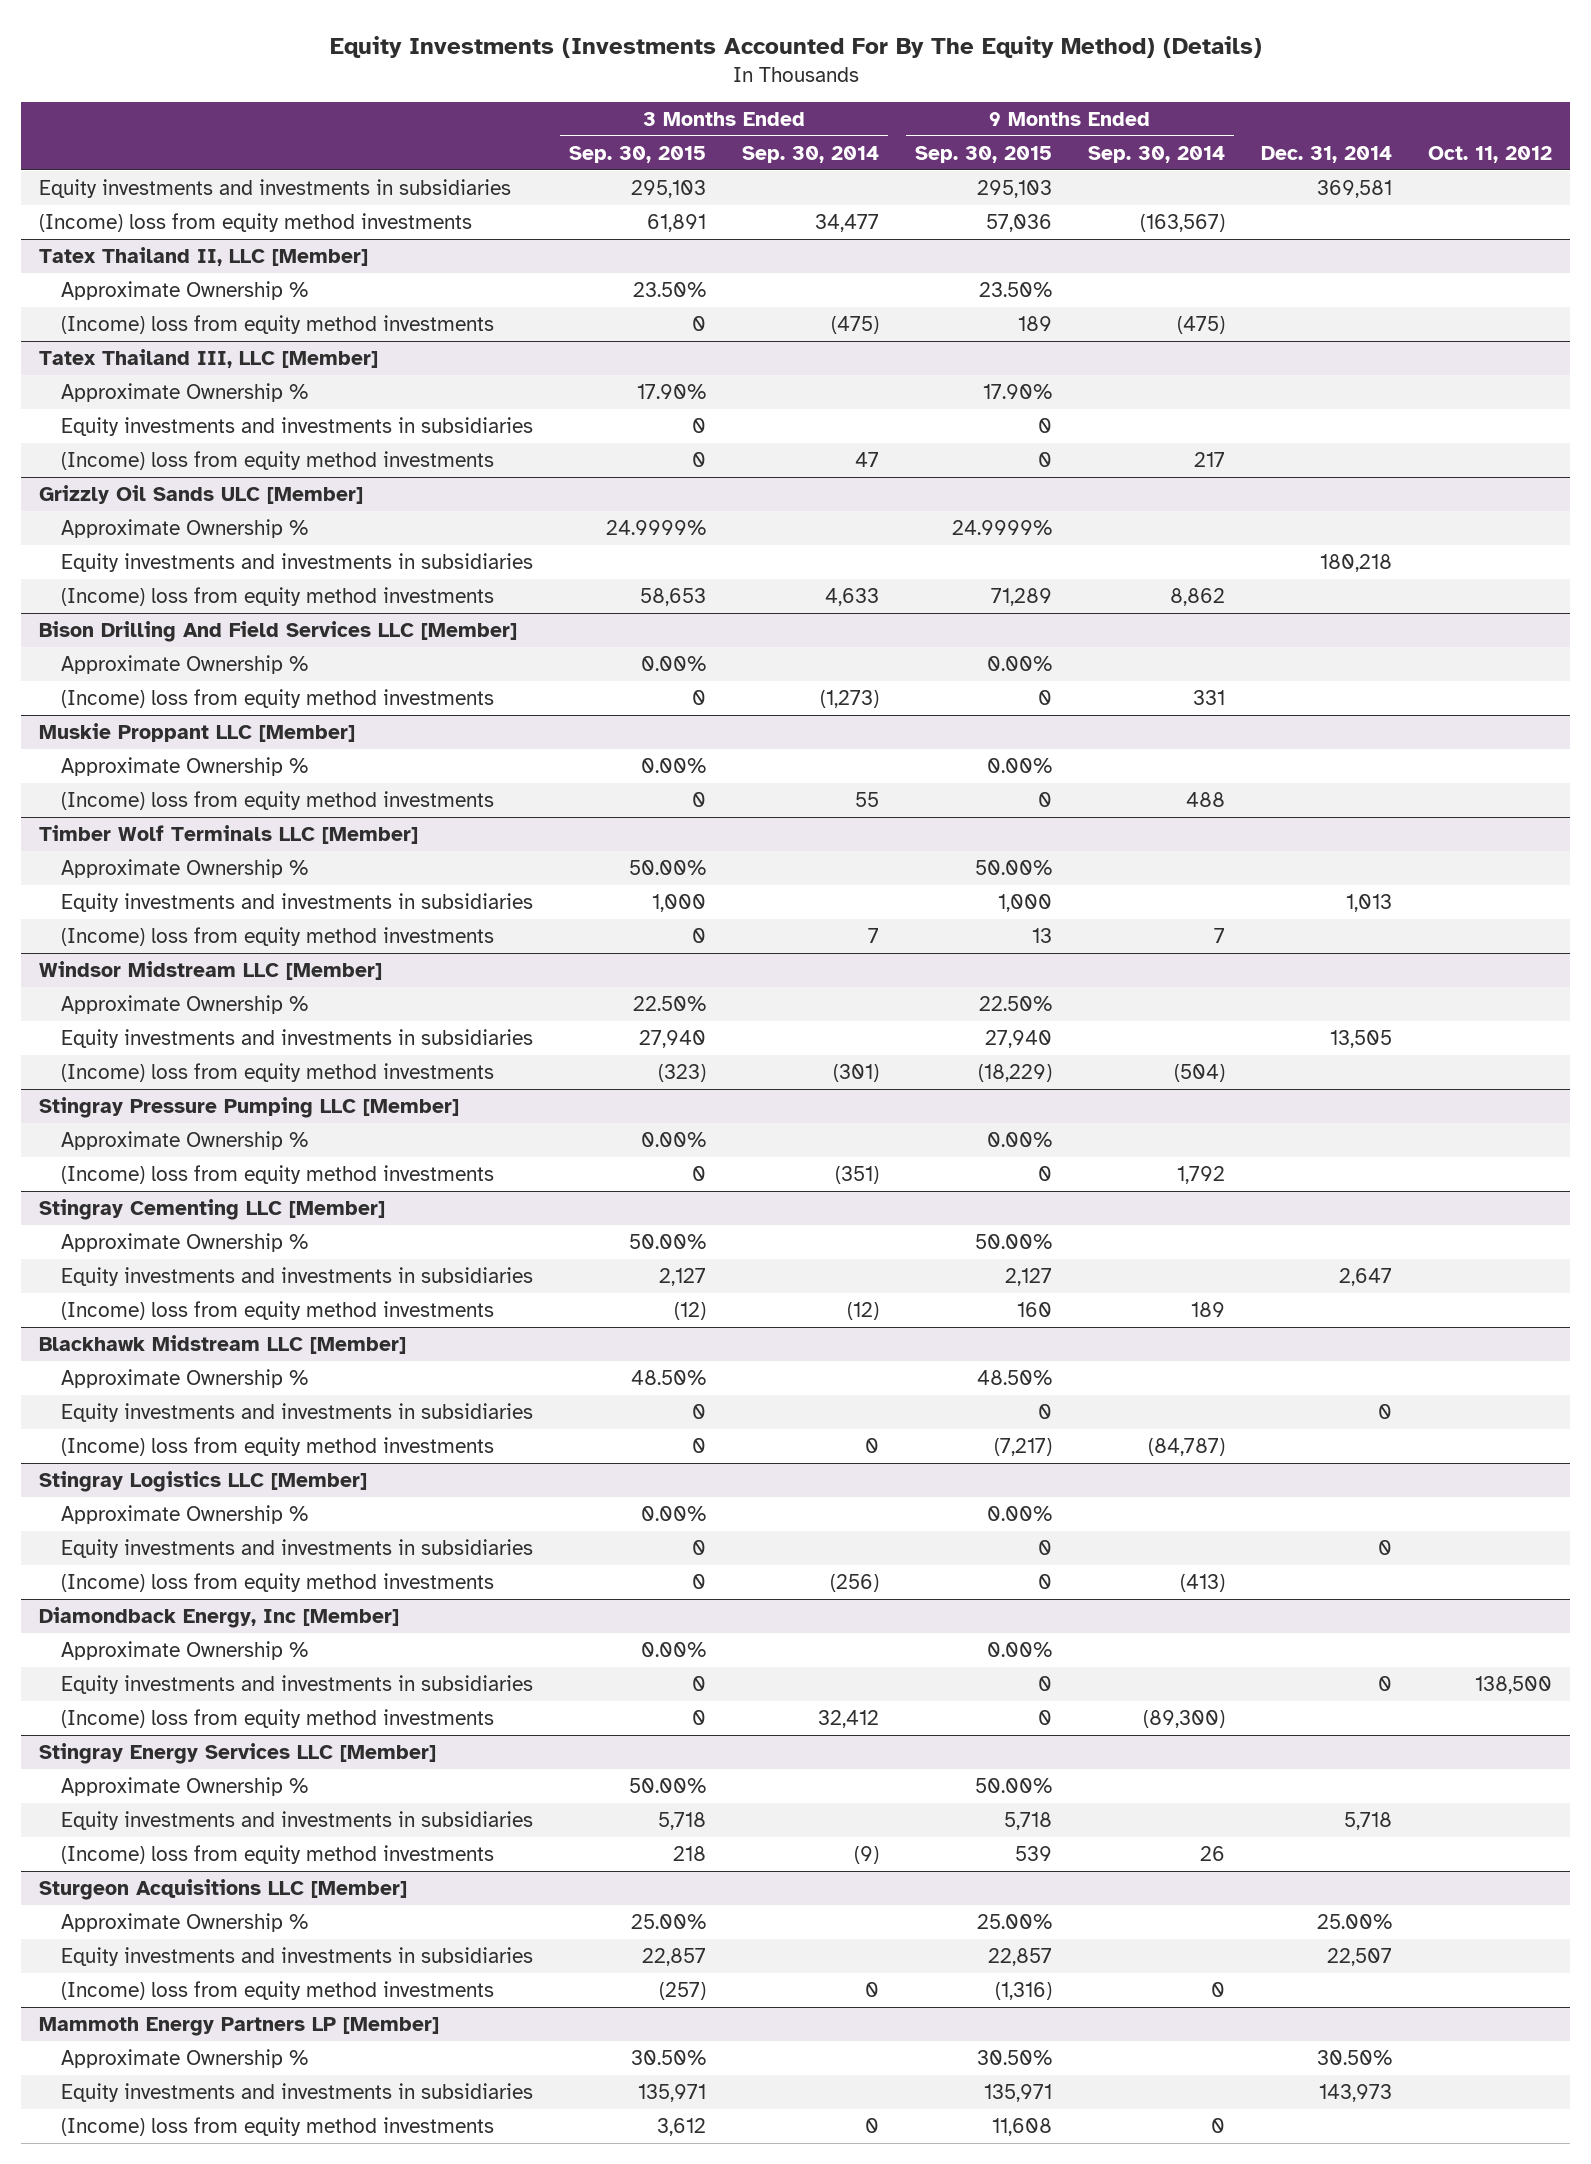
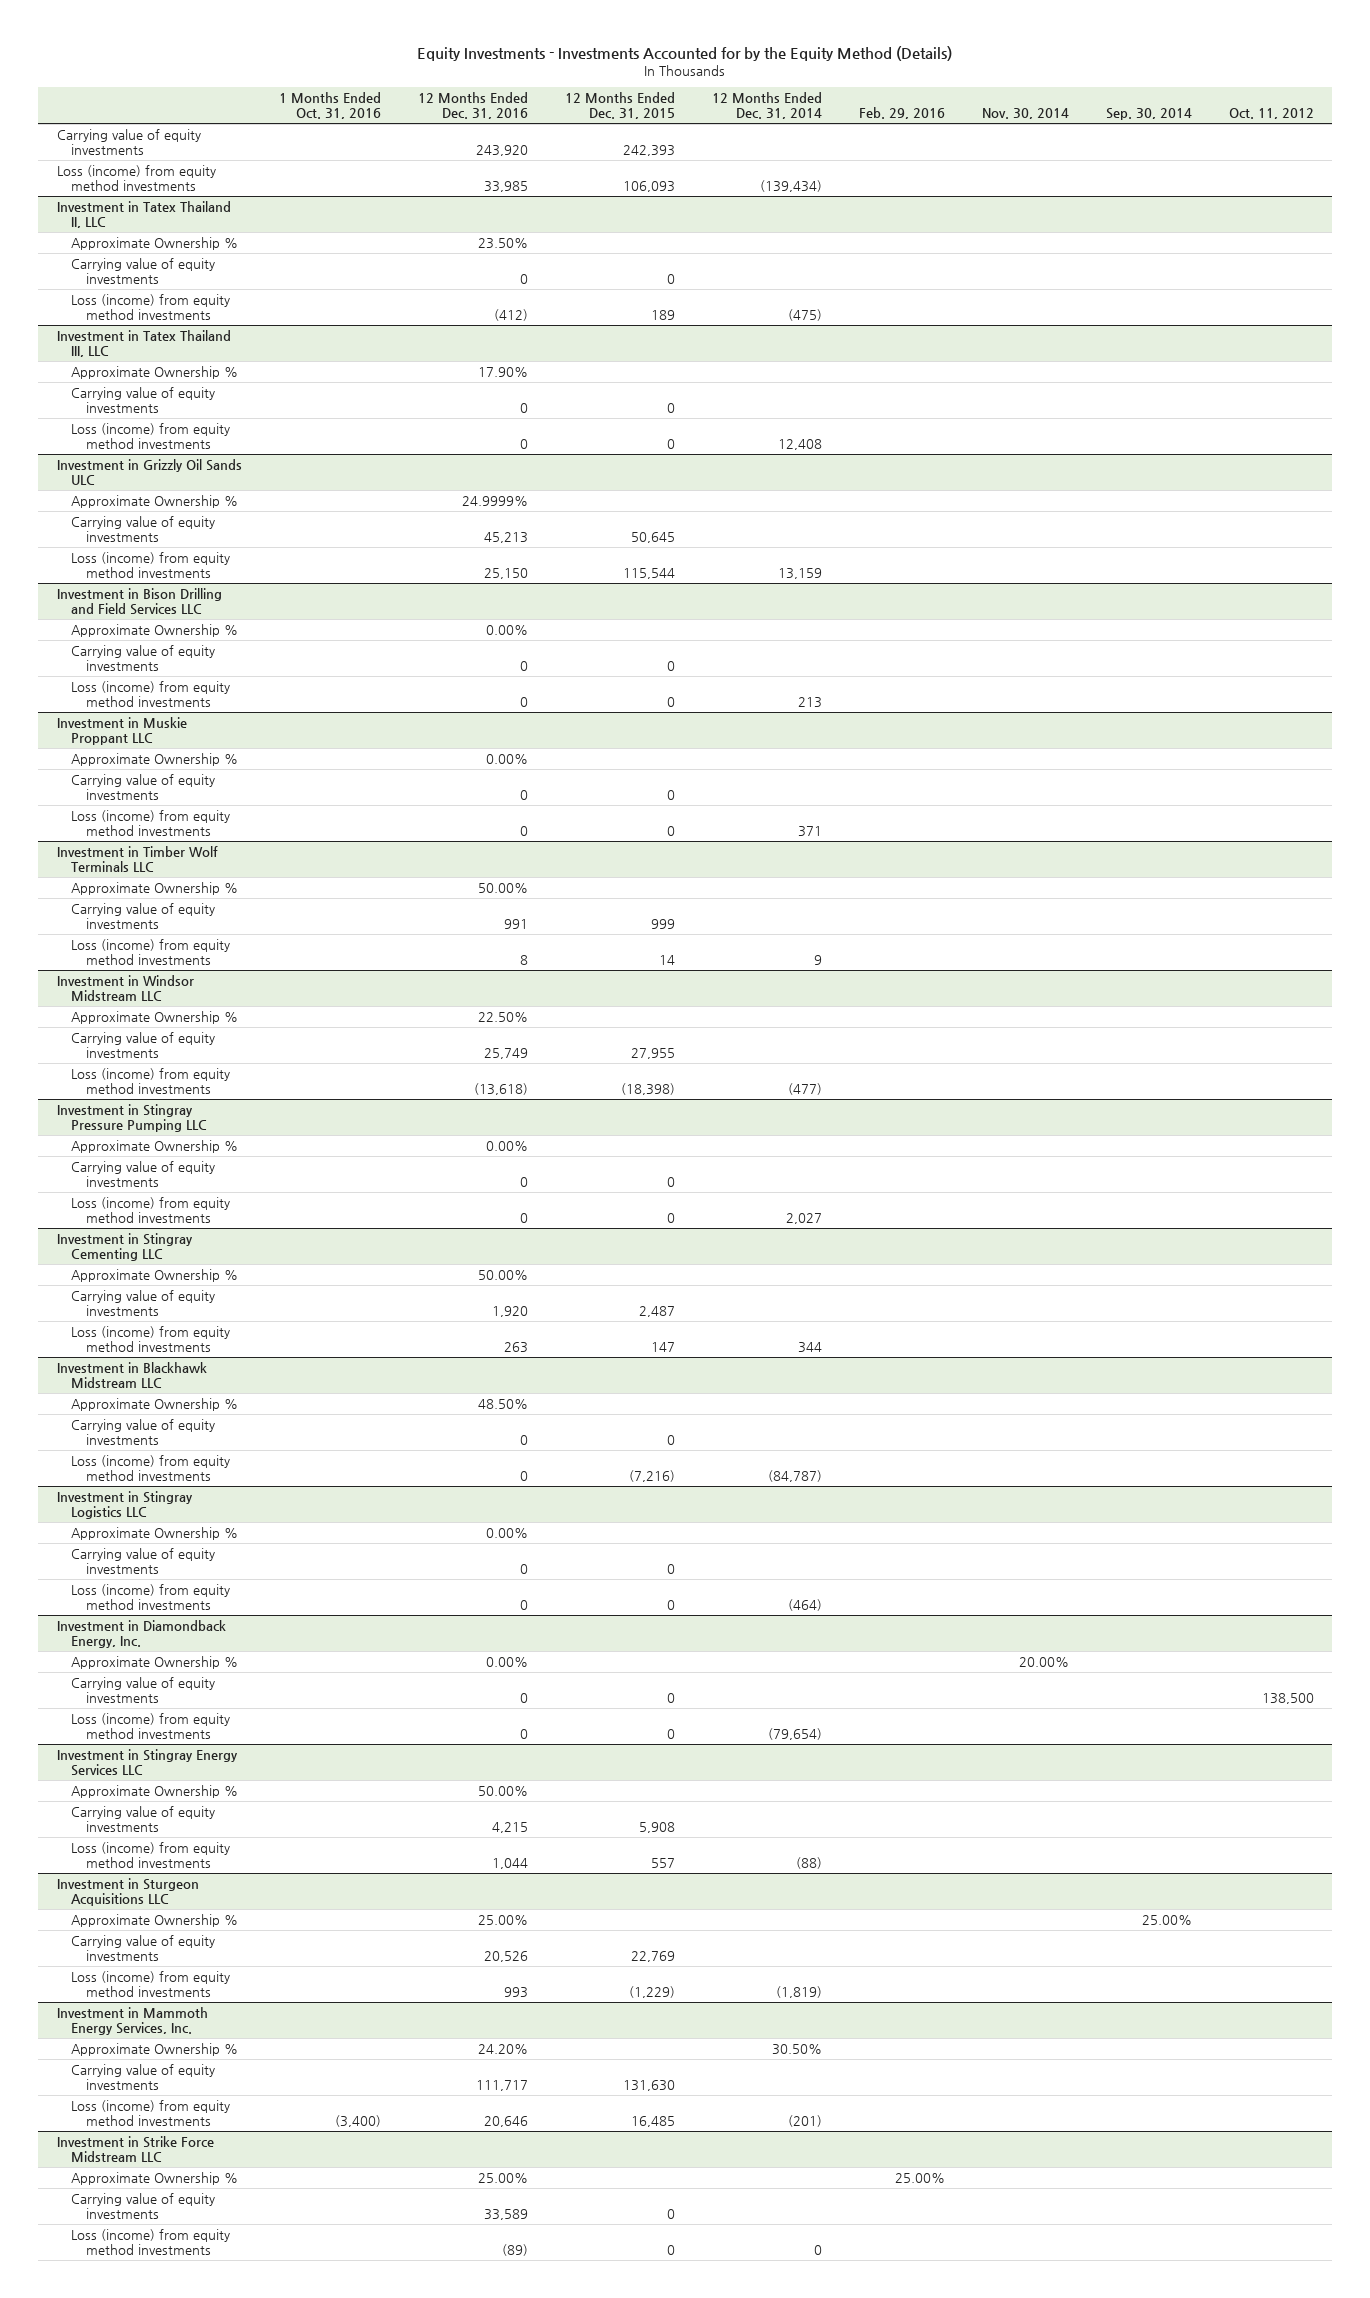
- Equity Investments (Investments Accounted For By The Equity Method) (Details)
+ Equity Investments - Investments Accounted for by the Equity Method (Details)
- | 3 Months Ended Sep. 30, 2015 | 3 Months Ended Sep. 30, 2014 | 9 Months Ended Sep. 30, 2015 | 9 Months Ended Sep. 30, 2014 | Dec. 31, 2014 | Oct. 11, 2012
+ | 1 Months Ended Oct. 31, 2016 | 12 Months Ended Dec. 31, 2016 | 12 Months Ended Dec. 31, 2015 | 12 Months Ended Dec. 31, 2014 | Feb. 29, 2016 | Nov. 30, 2014 | Sep. 30, 2014 | Oct. 11, 2012
- Equity investments and investments in subsidiaries | 295,103 | | 295,103 | | 369,581 |
- (Income) loss from equity method investments | 61,891 | 34,477 | 57,036 | (163,567) | |
- Tatex Thailand II, LLC [Member]
+ Carrying value of equity investments | | 243,920 | 242,393 | | | | |
+ Loss (income) from equity method investments | | 33,985 | 106,093 | (139,434) | | | |
+ Investment in Tatex Thailand II, LLC
- (Income) loss from equity method investments | 0 | (475) | 189 | (475) | |
- Tatex Thailand III, LLC [Member]
+ Carrying value of equity investments | | 0 | 0 | | | | |
+ Loss (income) from equity method investments | | (412) | 189 | (475) | | | |
+ Investment in Tatex Thailand III, LLC
- Equity investments and investments in subsidiaries | 0 | | 0 | | |
- (Income) loss from equity method investments | 0 | 47 | 0 | 217 | |
- Grizzly Oil Sands ULC [Member]
+ Carrying value of equity investments | | 0 | 0 | | | | |
+ Loss (income) from equity method investments | | 0 | 0 | 12,408 | | | |
+ Investment in Grizzly Oil Sands ULC
- Equity investments and investments in subsidiaries | | | | | 180,218 |
- (Income) loss from equity method investments | 58,653 | 4,633 | 71,289 | 8,862 | |
- Bison Drilling And Field Services LLC [Member]
+ Carrying value of equity investments | | 45,213 | 50,645 | | | | |
+ Loss (income) from equity method investments | | 25,150 | 115,544 | 13,159 | | | |
+ Investment in Bison Drilling and Field Services LLC
- (Income) loss from equity method investments | 0 | (1,273) | 0 | 331 | |
- Muskie Proppant LLC [Member]
+ Carrying value of equity investments | | 0 | 0 | | | | |
+ Loss (income) from equity method investments | | 0 | 0 | 213 | | | |
+ Investment in Muskie Proppant LLC
- (Income) loss from equity method investments | 0 | 55 | 0 | 488 | |
- Timber Wolf Terminals LLC [Member]
+ Carrying value of equity investments | | 0 | 0 | | | | |
+ Loss (income) from equity method investments | | 0 | 0 | 371 | | | |
+ Investment in Timber Wolf Terminals LLC
- Equity investments and investments in subsidiaries | 1,000 | | 1,000 | | 1,013 |
- (Income) loss from equity method investments | 0 | 7 | 13 | 7 | |
- Windsor Midstream LLC [Member]
+ Carrying value of equity investments | | 991 | 999 | | | | |
+ Loss (income) from equity method investments | | 8 | 14 | 9 | | | |
+ Investment in Windsor Midstream LLC
- Equity investments and investments in subsidiaries | 27,940 | | 27,940 | | 13,505 |
- (Income) loss from equity method investments | (323) | (301) | (18,229) | (504) | |
- Stingray Pressure Pumping LLC [Member]
+ Carrying value of equity investments | | 25,749 | 27,955 | | | | |
+ Loss (income) from equity method investments | | (13,618) | (18,398) | (477) | | | |
+ Investment in Stingray Pressure Pumping LLC
- (Income) loss from equity method investments | 0 | (351) | 0 | 1,792 | |
- Stingray Cementing LLC [Member]
+ Carrying value of equity investments | | 0 | 0 | | | | |
+ Loss (income) from equity method investments | | 0 | 0 | 2,027 | | | |
+ Investment in Stingray Cementing LLC
- Equity investments and investments in subsidiaries | 2,127 | | 2,127 | | 2,647 |
- (Income) loss from equity method investments | (12) | (12) | 160 | 189 | |
- Blackhawk Midstream LLC [Member]
+ Carrying value of equity investments | | 1,920 | 2,487 | | | | |
+ Loss (income) from equity method investments | | 263 | 147 | 344 | | | |
+ Investment in Blackhawk Midstream LLC
- Equity investments and investments in subsidiaries | 0 | | 0 | | 0 |
- (Income) loss from equity method investments | 0 | 0 | (7,217) | (84,787) | |
- Stingray Logistics LLC [Member]
+ Carrying value of equity investments | | 0 | 0 | | | | |
+ Loss (income) from equity method investments | | 0 | (7,216) | (84,787) | | | |
+ Investment in Stingray Logistics LLC
- Equity investments and investments in subsidiaries | 0 | | 0 | | 0 |
- (Income) loss from equity method investments | 0 | (256) | 0 | (413) | |
- Diamondback Energy, Inc [Member]
+ Carrying value of equity investments | | 0 | 0 | | | | |
+ Loss (income) from equity method investments | | 0 | 0 | (464) | | | |
+ Investment in Diamondback Energy, Inc.
- Equity investments and investments in subsidiaries | 0 | | 0 | | 0 | 138,500
- (Income) loss from equity method investments | 0 | 32,412 | 0 | (89,300) | |
- Stingray Energy Services LLC [Member]
+ Carrying value of equity investments | | 0 | 0 | | | | | 138,500
+ Loss (income) from equity method investments | | 0 | 0 | (79,654) | | | |
+ Investment in Stingray Energy Services LLC
- Equity investments and investments in subsidiaries | 5,718 | | 5,718 | | 5,718 |
- (Income) loss from equity method investments | 218 | (9) | 539 | 26 | |
- Sturgeon Acquisitions LLC [Member]
+ Carrying value of equity investments | | 4,215 | 5,908 | | | | |
+ Loss (income) from equity method investments | | 1,044 | 557 | (88) | | | |
+ Investment in Sturgeon Acquisitions LLC
- Equity investments and investments in subsidiaries | 22,857 | | 22,857 | | 22,507 |
- (Income) loss from equity method investments | (257) | 0 | (1,316) | 0 | |
- Mammoth Energy Partners LP [Member]
- Approximate Ownership % | 30.50% | | 30.50% | | 30.50% |
- Equity investments and investments in subsidiaries | 135,971 | | 135,971 | | 143,973 |
- (Income) loss from equity method investments | 3,612 | 0 | 11,608 | 0 | |
+ Carrying value of equity investments | | 20,526 | 22,769 | | | | |
+ Loss (income) from equity method investments | | 993 | (1,229) | (1,819) | | | |
+ Investment in Mammoth Energy Services, Inc.
+ Approximate Ownership % | | 24.20% | | 30.50% | | | |
+ Carrying value of equity investments | | 111,717 | 131,630 | | | | |
+ Loss (income) from equity method investments | (3,400) | 20,646 | 16,485 | (201) | | | |
+ Investment in Strike Force Midstream LLC
+ Approximate Ownership % | | 25.00% | | | 25.00% | | |
+ Carrying value of equity investments | | 33,589 | 0 | | | | |
+ Loss (income) from equity method investments | | (89) | 0 | 0 | | | |

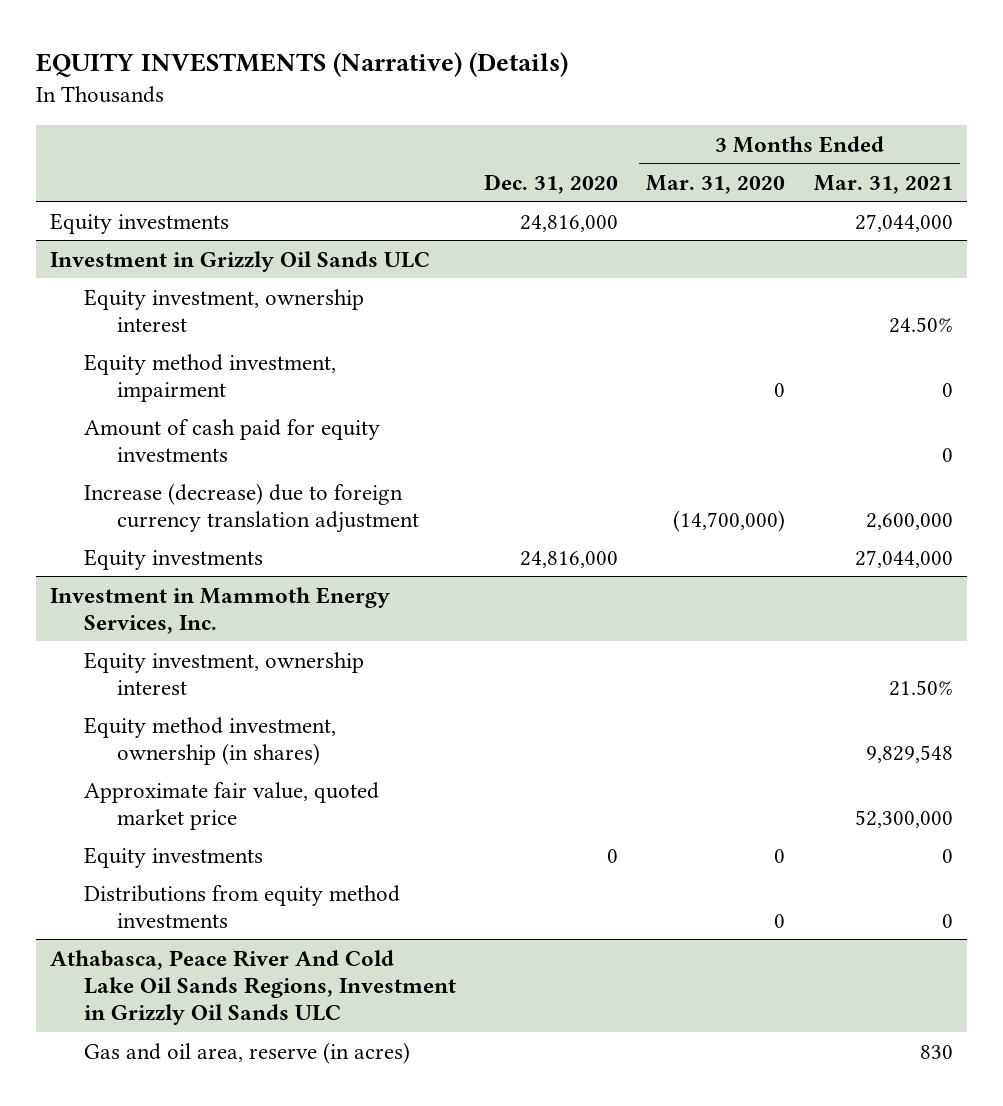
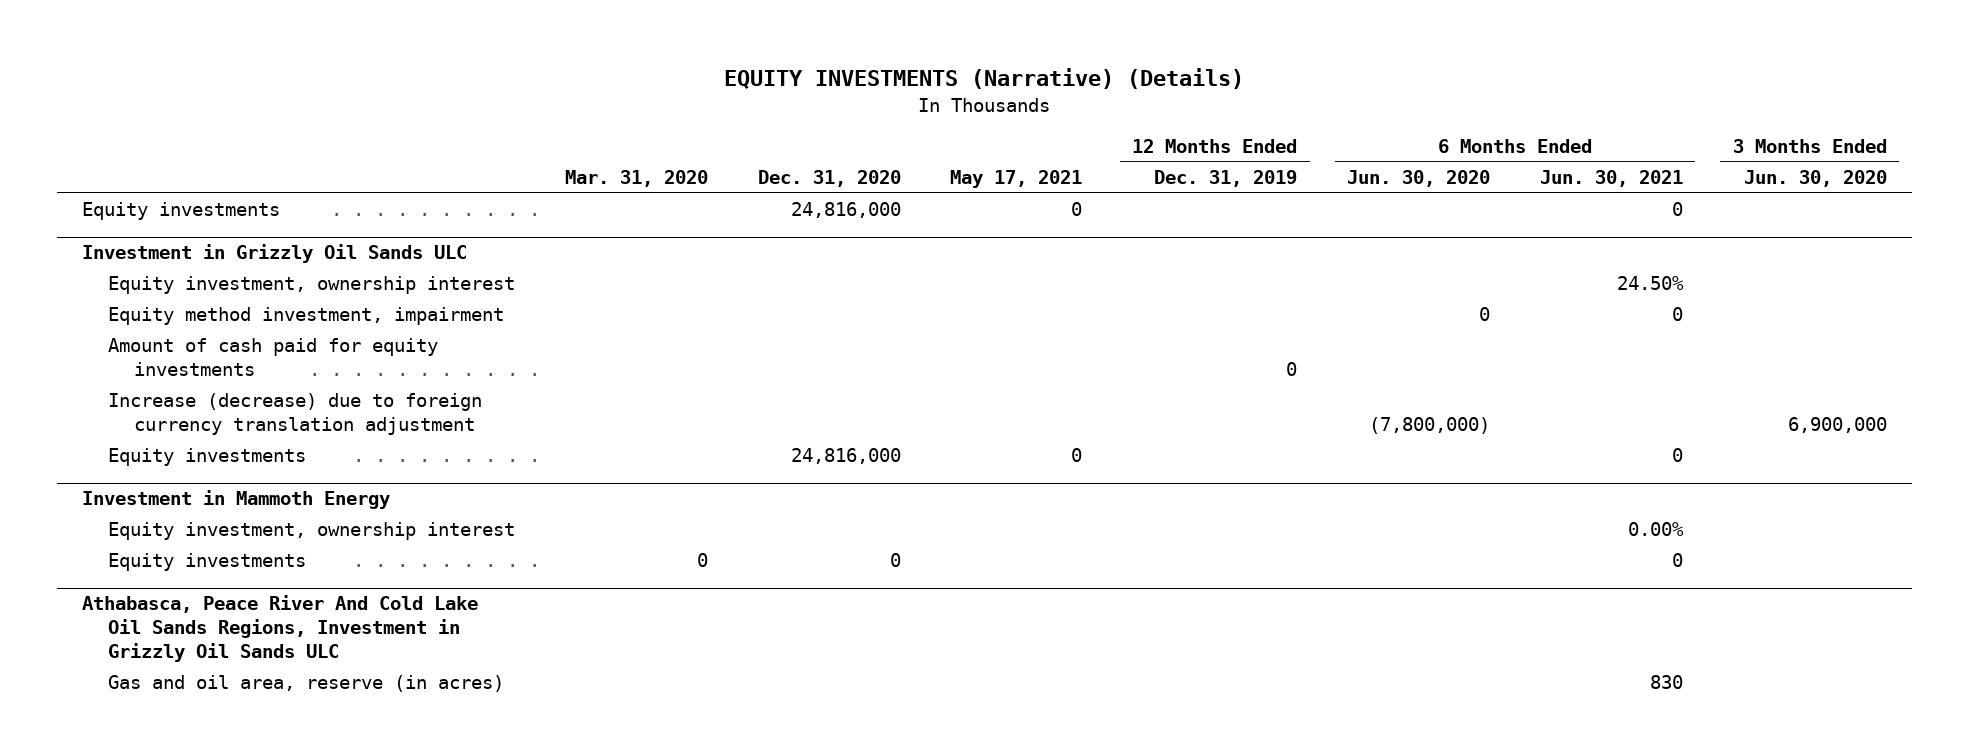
- | Dec. 31, 2020 | 3 Months Ended Mar. 31, 2020 | 3 Months Ended Mar. 31, 2021
+ | Mar. 31, 2020 | Dec. 31, 2020 | May 17, 2021 | 12 Months Ended Dec. 31, 2019 | 6 Months Ended Jun. 30, 2020 | 6 Months Ended Jun. 30, 2021 | 3 Months Ended Jun. 30, 2020
- Investment in Mammoth Energy Services, Inc.
+ Investment in Mammoth Energy
- Equity method investment, ownership (in shares) | | | 9,829,548
- Approximate fair value, quoted market price | | | 52,300,000
- Distributions from equity method investments | | 0 | 0

